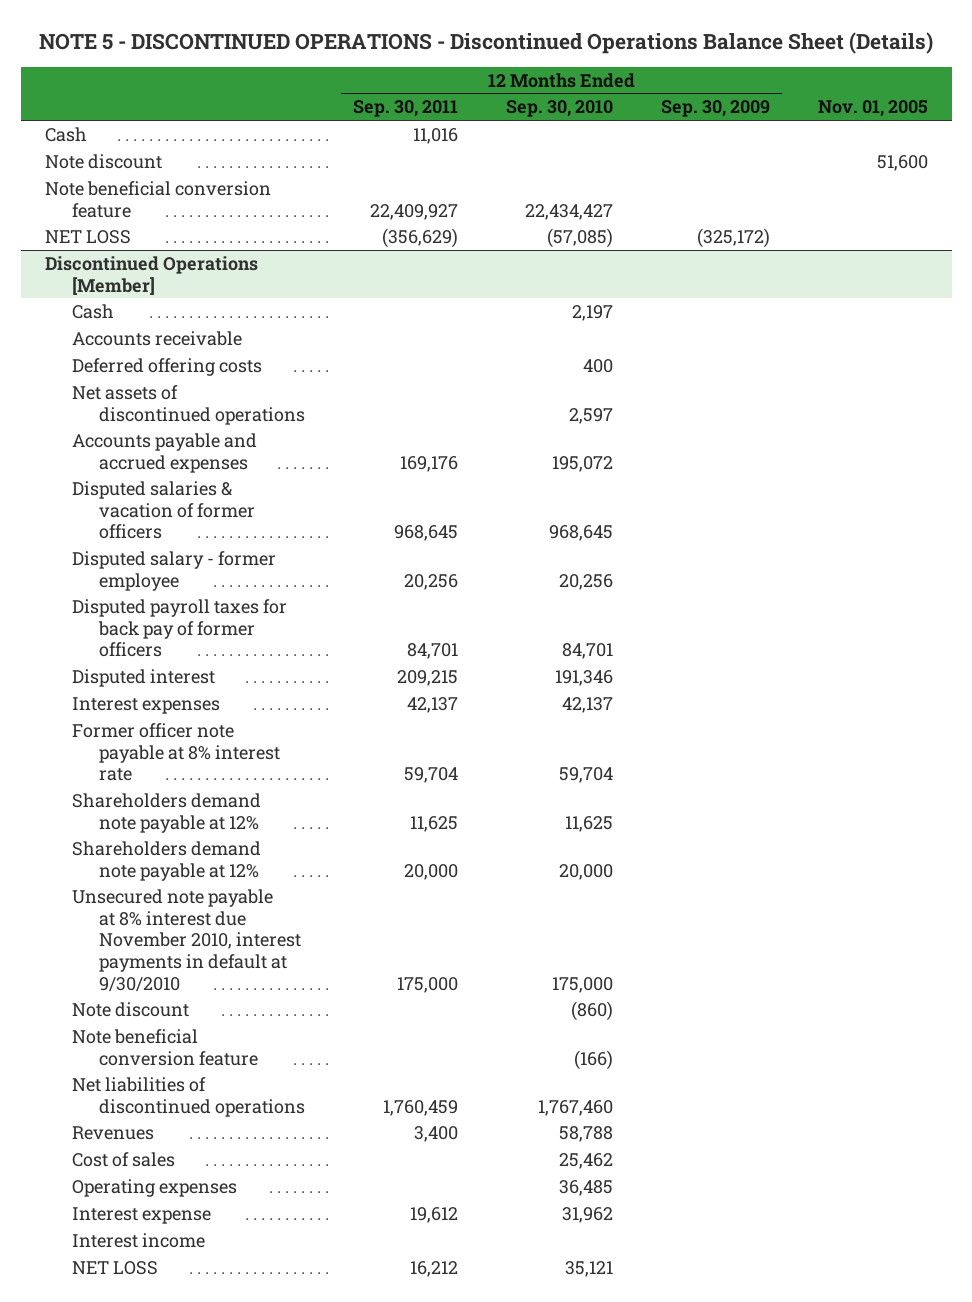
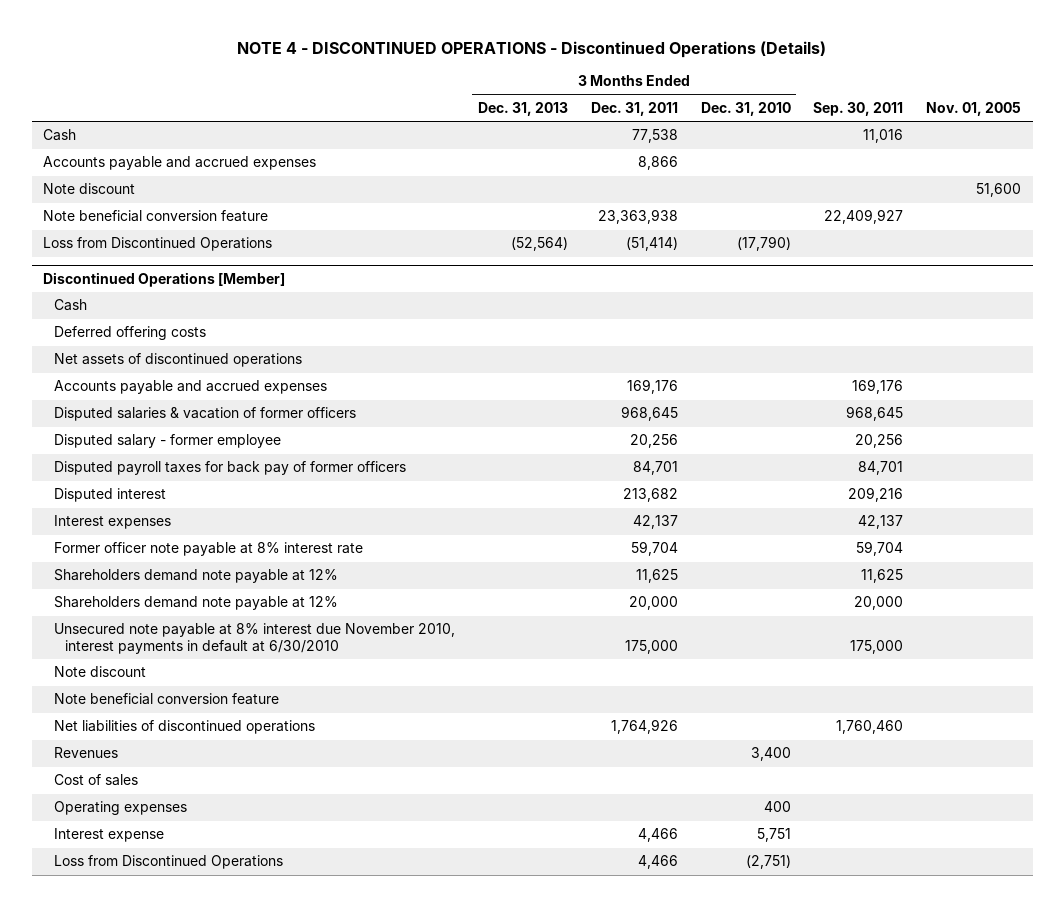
- NOTE 5 - DISCONTINUED OPERATIONS - Discontinued Operations Balance Sheet (Details)
+ NOTE 4 - DISCONTINUED OPERATIONS - Discontinued Operations (Details)
- | 12 Months Ended Sep. 30, 2011 | 12 Months Ended Sep. 30, 2010 | 12 Months Ended Sep. 30, 2009 | Nov. 01, 2005
+ | 3 Months Ended Dec. 31, 2013 | 3 Months Ended Dec. 31, 2011 | 3 Months Ended Dec. 31, 2010 | Sep. 30, 2011 | Nov. 01, 2005
+ Accounts payable and accrued expenses | | 8,866 | | |
- NET LOSS | (356,629) | (57,085) | (325,172) |
+ Loss from Discontinued Operations | (52,564) | (51,414) | (17,790) | |
@ Discontinued Operations [Member]
- Accounts receivable
- Unsecured note payable at 8% interest due November 2010, interest payments in default at 9/30/2010 | 175,000 | 175,000 | |
+ Unsecured note payable at 8% interest due November 2010, interest payments in default at 6/30/2010 | | 175,000 | | 175,000 |
- Interest income
- NET LOSS | 16,212 | 35,121 | |
+ Loss from Discontinued Operations | | 4,466 | (2,751) | |

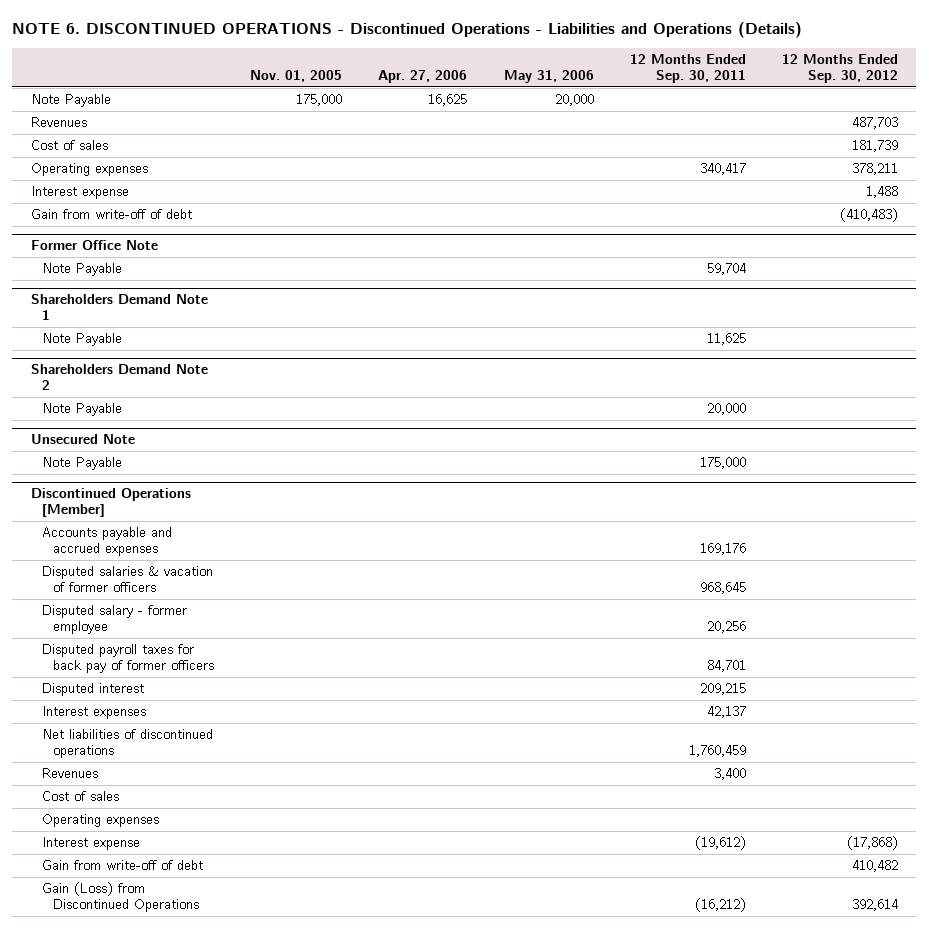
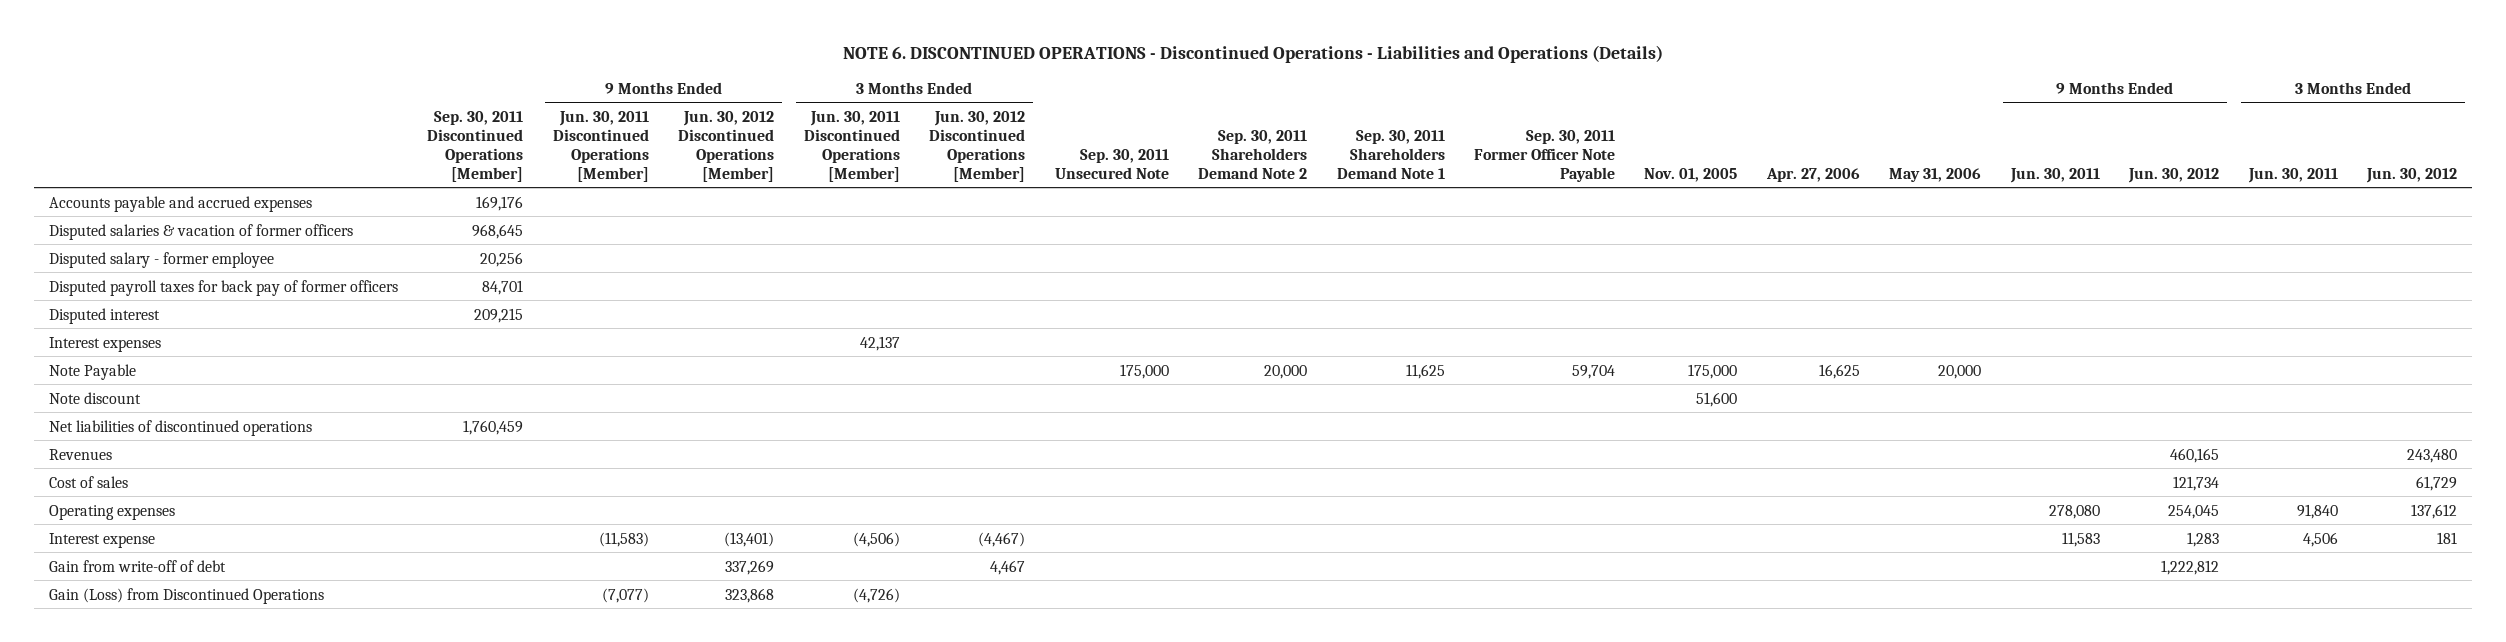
- | Nov. 01, 2005 | Apr. 27, 2006 | May 31, 2006 | 12 Months Ended Sep. 30, 2011 | 12 Months Ended Sep. 30, 2012
+ | Sep. 30, 2011 Discontinued Operations [Member] | 9 Months Ended Jun. 30, 2011 Discontinued Operations [Member] | 9 Months Ended Jun. 30, 2012 Discontinued Operations [Member] | 3 Months Ended Jun. 30, 2011 Discontinued Operations [Member] | 3 Months Ended Jun. 30, 2012 Discontinued Operations [Member] | Sep. 30, 2011 Unsecured Note | Sep. 30, 2011 Shareholders Demand Note 2 | Sep. 30, 2011 Shareholders Demand Note 1 | Sep. 30, 2011 Former Officer Note Payable | Nov. 01, 2005 | Apr. 27, 2006 | May 31, 2006 | 9 Months Ended Jun. 30, 2011 | 9 Months Ended Jun. 30, 2012 | 3 Months Ended Jun. 30, 2011 | 3 Months Ended Jun. 30, 2012
+ Accounts payable and accrued expenses | 169,176 | | | | | | | | | | | | | | |
+ Disputed salaries & vacation of former officers | 968,645 | | | | | | | | | | | | | | |
+ Disputed salary - former employee | 20,256 | | | | | | | | | | | | | | |
+ Disputed payroll taxes for back pay of former officers | 84,701 | | | | | | | | | | | | | | |
+ Disputed interest | 209,215 | | | | | | | | | | | | | | |
+ Interest expenses | | | | 42,137 | | | | | | | | | | | |
+ Note discount | | | | | | | | | | 51,600 | | | | | |
+ Net liabilities of discontinued operations | 1,760,459 | | | | | | | | | | | | | | |
- Former Office Note
- Note Payable | | | | 59,704 |
- Shareholders Demand Note 1
- Note Payable | | | | 11,625 |
- Shareholders Demand Note 2
- Note Payable | | | | 20,000 |
- Unsecured Note
- Note Payable | | | | 175,000 |
- Discontinued Operations [Member]
- Accounts payable and accrued expenses | | | | 169,176 |
- Disputed salaries & vacation of former officers | | | | 968,645 |
- Disputed salary - former employee | | | | 20,256 |
- Disputed payroll taxes for back pay of former officers | | | | 84,701 |
- Disputed interest | | | | 209,215 |
- Interest expenses | | | | 42,137 |
- Net liabilities of discontinued operations | | | | 1,760,459 |
- Revenues | | | | 3,400 |
- Cost of sales
- Operating expenses
- Interest expense | | | | (19,612) | (17,868)
- Gain from write-off of debt | | | | | 410,482
- Gain (Loss) from Discontinued Operations | | | | (16,212) | 392,614
+ Gain (Loss) from Discontinued Operations | | (7,077) | 323,868 | (4,726) | | | | | | | | | | | |

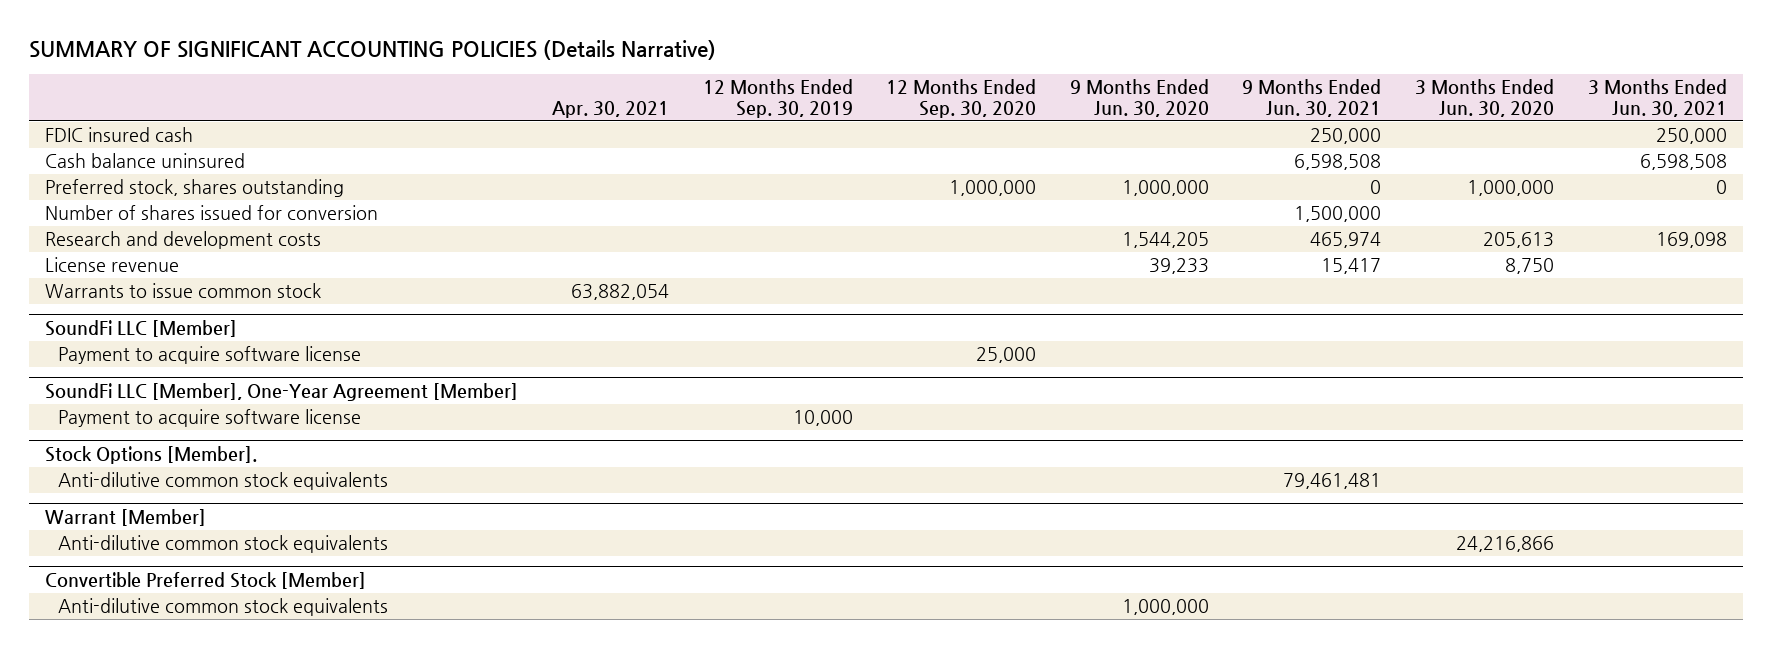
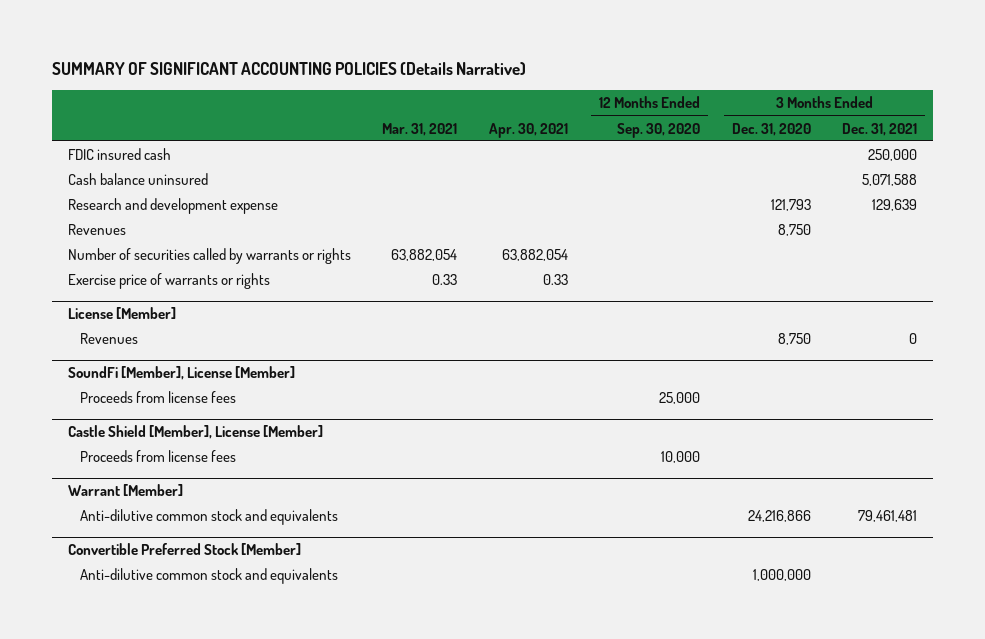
- | Apr. 30, 2021 | 12 Months Ended Sep. 30, 2019 | 12 Months Ended Sep. 30, 2020 | 9 Months Ended Jun. 30, 2020 | 9 Months Ended Jun. 30, 2021 | 3 Months Ended Jun. 30, 2020 | 3 Months Ended Jun. 30, 2021
+ | Mar. 31, 2021 | Apr. 30, 2021 | 12 Months Ended Sep. 30, 2020 | 3 Months Ended Dec. 31, 2020 | 3 Months Ended Dec. 31, 2021
- Preferred stock, shares outstanding | | | 1,000,000 | 1,000,000 | 0 | 1,000,000 | 0
- Number of shares issued for conversion | | | | | 1,500,000 | |
- Research and development costs | | | | 1,544,205 | 465,974 | 205,613 | 169,098
- License revenue | | | | 39,233 | 15,417 | 8,750 |
- Warrants to issue common stock | 63,882,054 | | | | | |
- SoundFi LLC [Member]
- Payment to acquire software license | | | 25,000 | | | |
- SoundFi LLC [Member], One-Year Agreement [Member]
- Payment to acquire software license | | 10,000 | | | | |
- Stock Options [Member].
- Anti-dilutive common stock equivalents | | | | | 79,461,481 | |
+ Research and development expense | | | | 121,793 | 129,639
+ Revenues | | | | 8,750 |
+ Number of securities called by warrants or rights | 63,882,054 | 63,882,054 | | |
+ Exercise price of warrants or rights | 0.33 | 0.33 | | |
+ License [Member]
+ Revenues | | | | 8,750 | 0
+ SoundFi [Member], License [Member]
+ Proceeds from license fees | | | 25,000 | |
+ Castle Shield [Member], License [Member]
+ Proceeds from license fees | | | 10,000 | |
@ Warrant [Member]
- Anti-dilutive common stock equivalents | | | | | | 24,216,866 |
+ Anti-dilutive common stock and equivalents | | | | 24,216,866 | 79,461,481
@ Convertible Preferred Stock [Member]
- Anti-dilutive common stock equivalents | | | | 1,000,000 | | |
+ Anti-dilutive common stock and equivalents | | | | 1,000,000 |

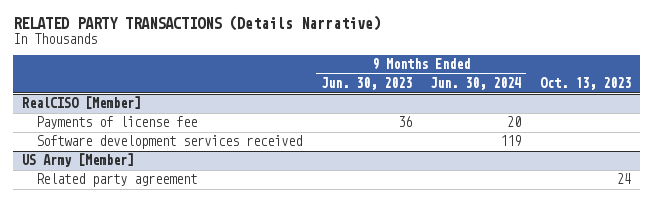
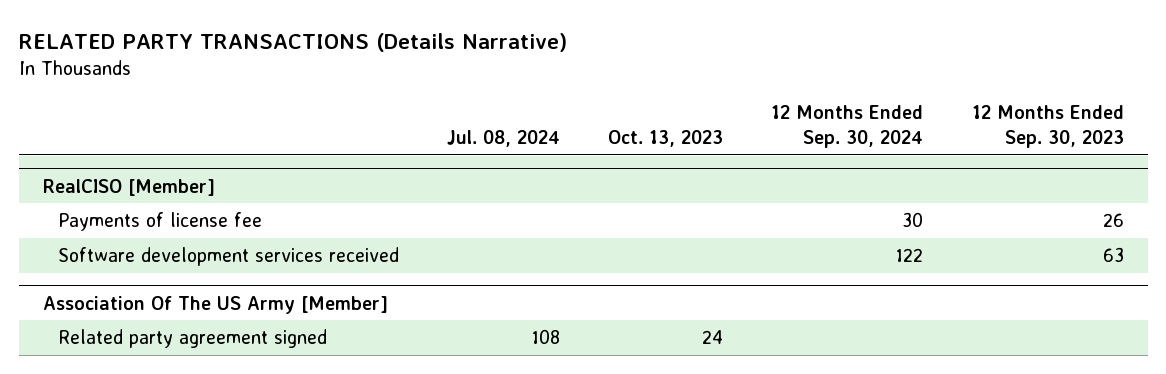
- | 9 Months Ended Jun. 30, 2023 | 9 Months Ended Jun. 30, 2024 | Oct. 13, 2023
+ | Jul. 08, 2024 | Oct. 13, 2023 | 12 Months Ended Sep. 30, 2024 | 12 Months Ended Sep. 30, 2023
- US Army [Member]
- Related party agreement | | | 24
+ Association Of The US Army [Member]
+ Related party agreement signed | 108 | 24 | |

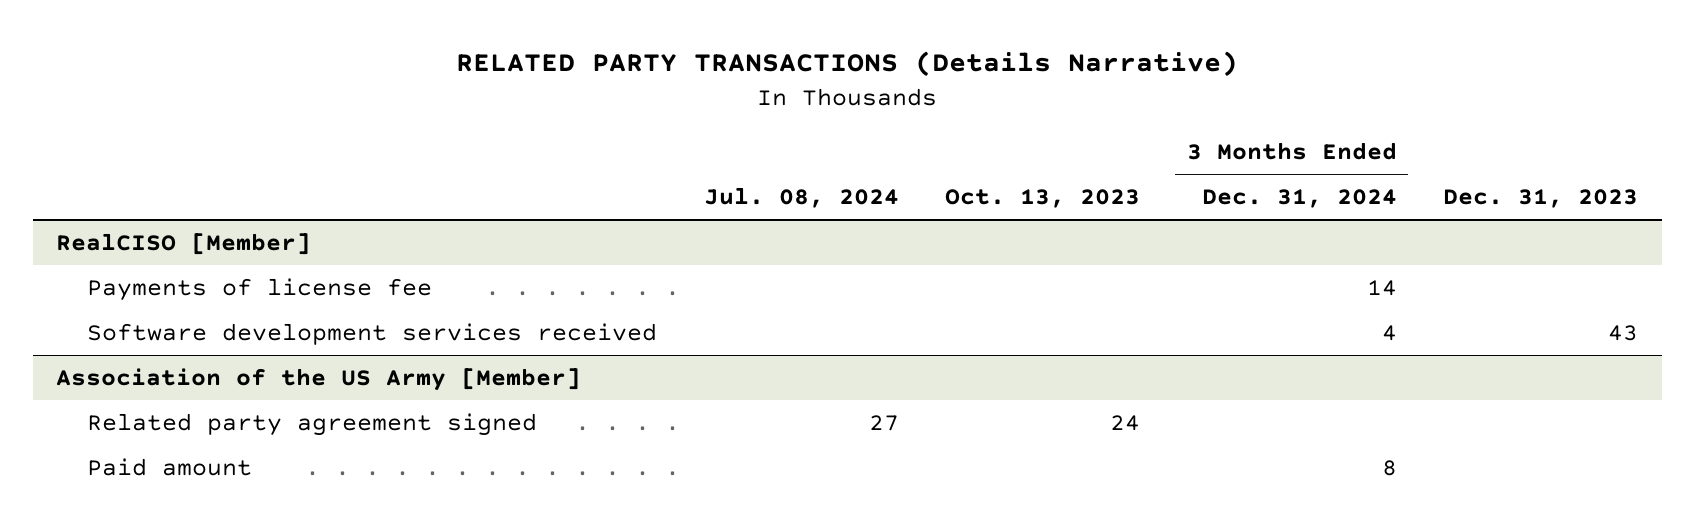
- | Jul. 08, 2024 | Oct. 13, 2023 | 12 Months Ended Sep. 30, 2024 | 12 Months Ended Sep. 30, 2023
+ | Jul. 08, 2024 | Oct. 13, 2023 | 3 Months Ended Dec. 31, 2024 | Dec. 31, 2023
- Association Of The US Army [Member]
- Related party agreement signed | 108 | 24 | |
+ Association of the US Army [Member]
+ Related party agreement signed | 27 | 24 | |
+ Paid amount | | | 8 |

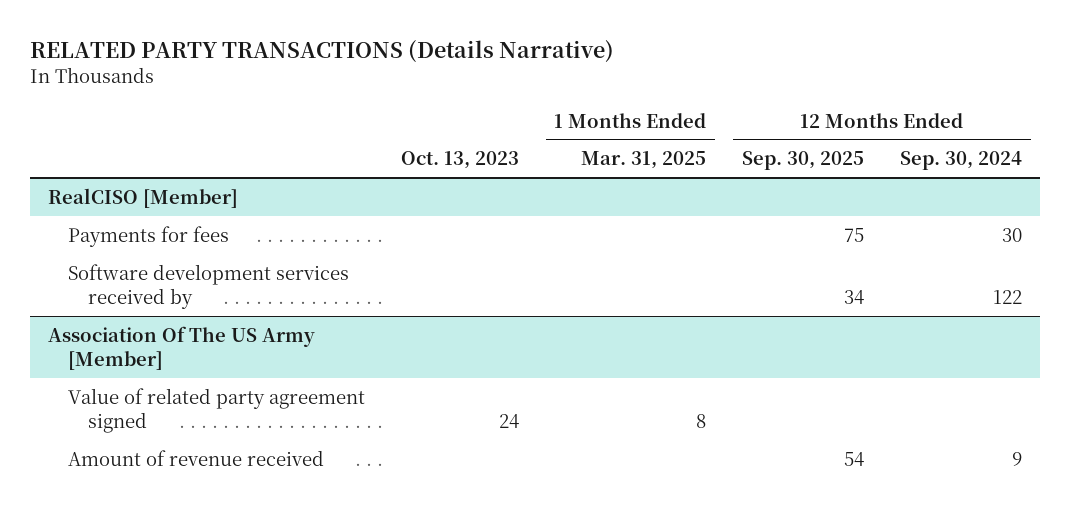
- | Jul. 08, 2024 | Oct. 13, 2023 | 3 Months Ended Dec. 31, 2024 | Dec. 31, 2023
+ | Oct. 13, 2023 | 1 Months Ended Mar. 31, 2025 | 12 Months Ended Sep. 30, 2025 | 12 Months Ended Sep. 30, 2024
@ RealCISO [Member]
- Payments of license fee | | | 14 |
- Software development services received | | | 4 | 43
- Association of the US Army [Member]
- Related party agreement signed | 27 | 24 | |
- Paid amount | | | 8 |
@ RealCISO [Member]
+ Payments for fees | | | 75 | 30
+ Software development services received by | | | 34 | 122
+ Association Of The US Army [Member]
+ Value of related party agreement signed | 24 | 8 | |
+ Amount of revenue received | | | 54 | 9

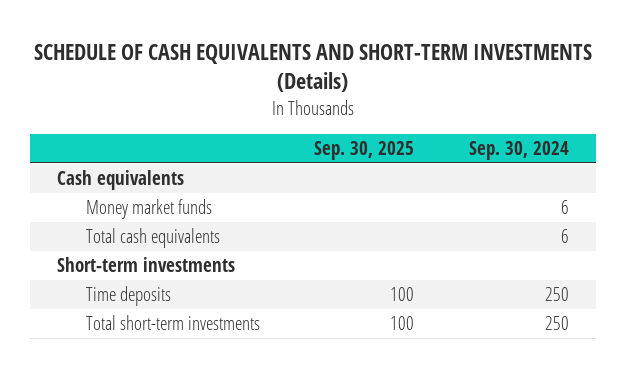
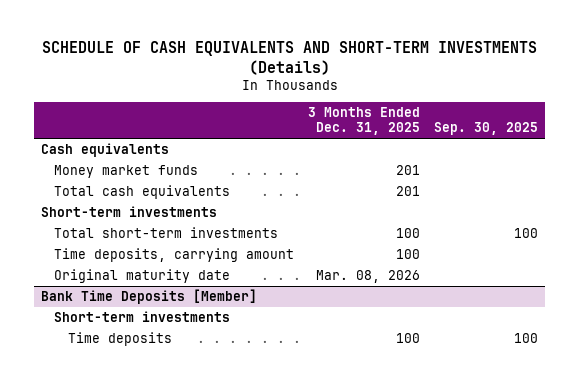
- | Sep. 30, 2025 | Sep. 30, 2024
+ | 3 Months Ended Dec. 31, 2025 | Sep. 30, 2025
- Time deposits | 100 | 250
+ Time deposits, carrying amount | 100 |
+ Original maturity date | Mar. 08, 2026 |
+ Bank Time Deposits [Member]
+ Short-term investments
+ Time deposits | 100 | 100

